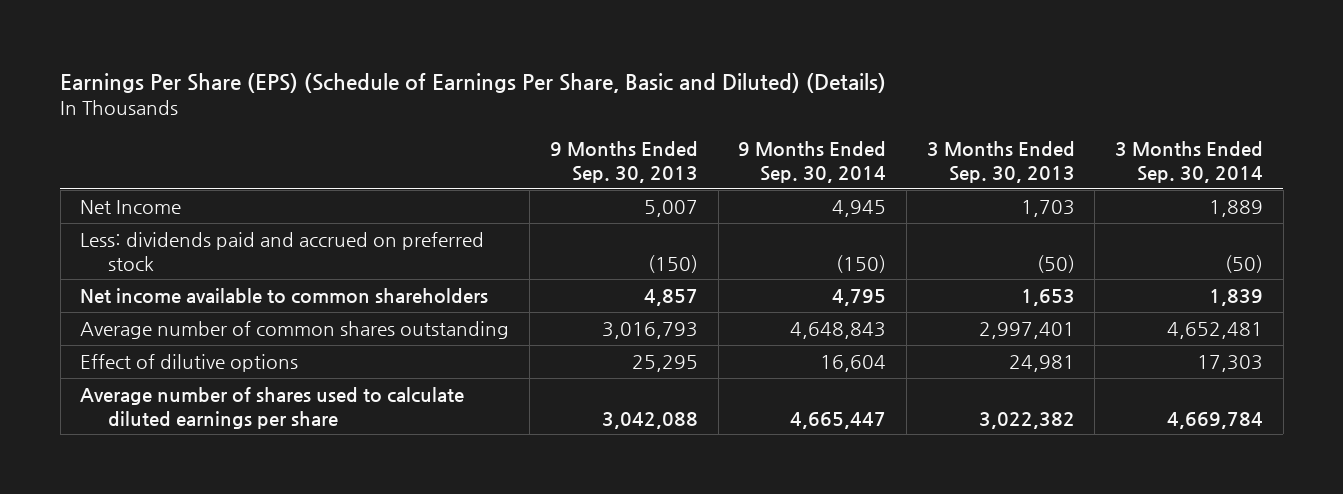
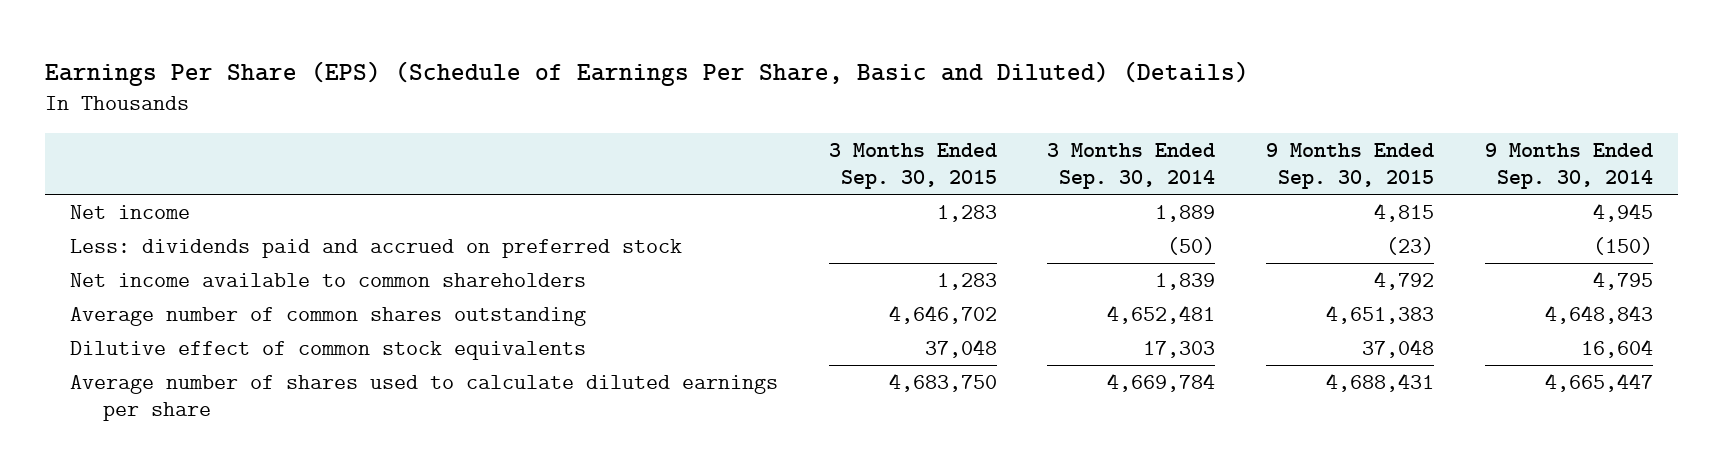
- | 9 Months Ended Sep. 30, 2013 | 9 Months Ended Sep. 30, 2014 | 3 Months Ended Sep. 30, 2013 | 3 Months Ended Sep. 30, 2014
+ | 3 Months Ended Sep. 30, 2015 | 3 Months Ended Sep. 30, 2014 | 9 Months Ended Sep. 30, 2015 | 9 Months Ended Sep. 30, 2014
- Net Income | 5,007 | 4,945 | 1,703 | 1,889
+ Net income | 1,283 | 1,889 | 4,815 | 4,945
- Effect of dilutive options | 25,295 | 16,604 | 24,981 | 17,303
+ Dilutive effect of common stock equivalents | 37,048 | 17,303 | 37,048 | 16,604

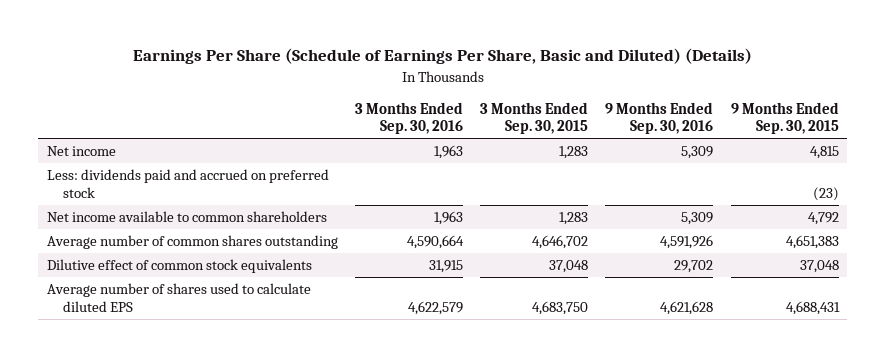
- Earnings Per Share (EPS) (Schedule of Earnings Per Share, Basic and Diluted) (Details)
+ Earnings Per Share (Schedule of Earnings Per Share, Basic and Diluted) (Details)
- | 3 Months Ended Sep. 30, 2015 | 3 Months Ended Sep. 30, 2014 | 9 Months Ended Sep. 30, 2015 | 9 Months Ended Sep. 30, 2014
+ | 3 Months Ended Sep. 30, 2016 | 3 Months Ended Sep. 30, 2015 | 9 Months Ended Sep. 30, 2016 | 9 Months Ended Sep. 30, 2015
- Average number of shares used to calculate diluted earnings per share | 4,683,750 | 4,669,784 | 4,688,431 | 4,665,447
+ Average number of shares used to calculate diluted EPS | 4,622,579 | 4,683,750 | 4,621,628 | 4,688,431

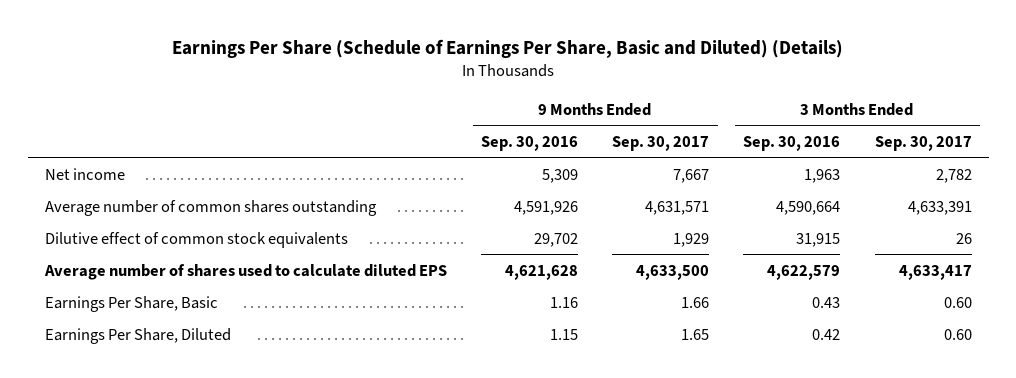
- | 3 Months Ended Sep. 30, 2016 | 3 Months Ended Sep. 30, 2015 | 9 Months Ended Sep. 30, 2016 | 9 Months Ended Sep. 30, 2015
+ | 9 Months Ended Sep. 30, 2016 | 9 Months Ended Sep. 30, 2017 | 3 Months Ended Sep. 30, 2016 | 3 Months Ended Sep. 30, 2017
- Less: dividends paid and accrued on preferred stock | | | | (23)
- Net income available to common shareholders | 1,963 | 1,283 | 5,309 | 4,792
+ Earnings Per Share, Basic | 1.16 | 1.66 | 0.43 | 0.60
+ Earnings Per Share, Diluted | 1.15 | 1.65 | 0.42 | 0.60

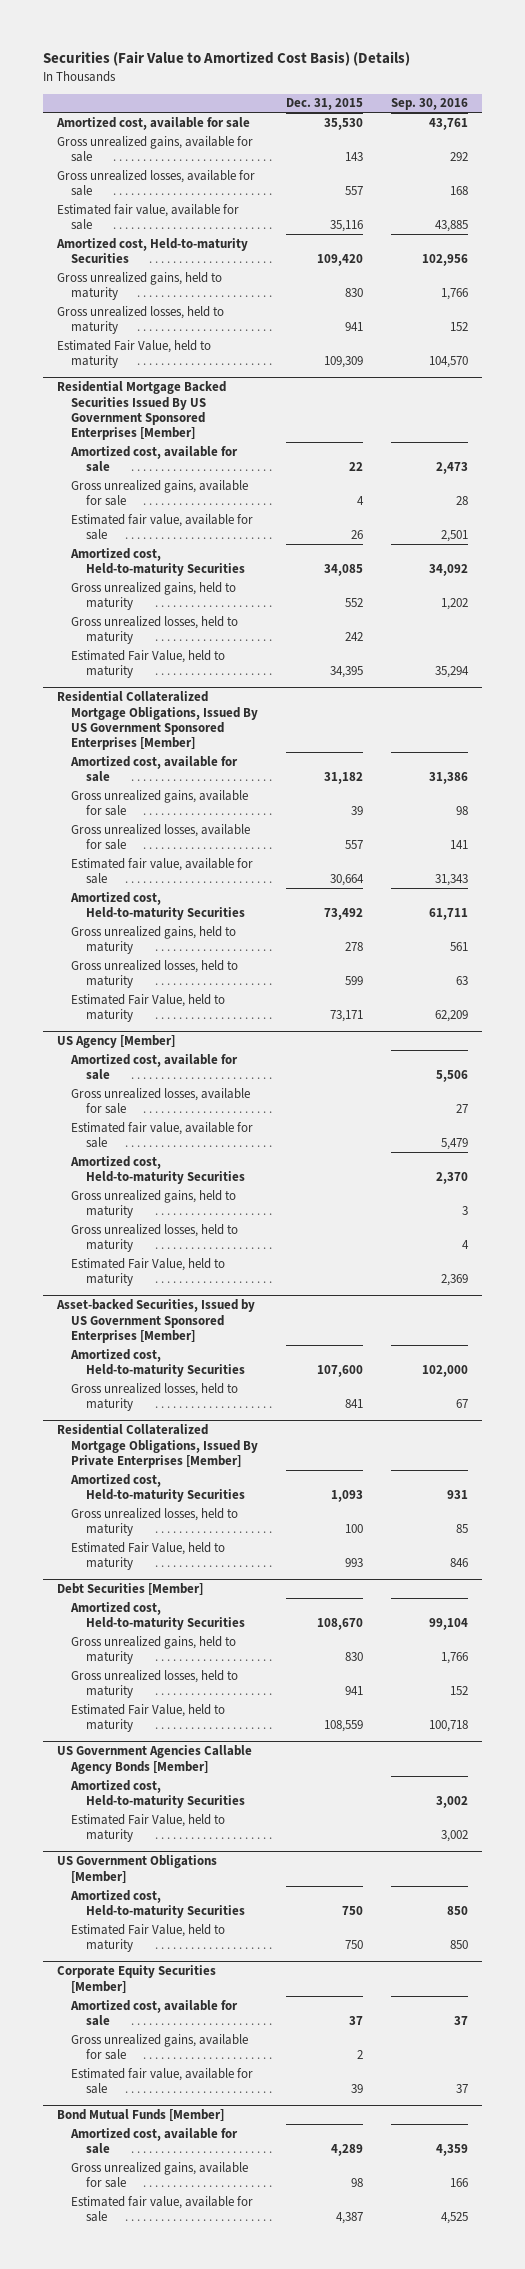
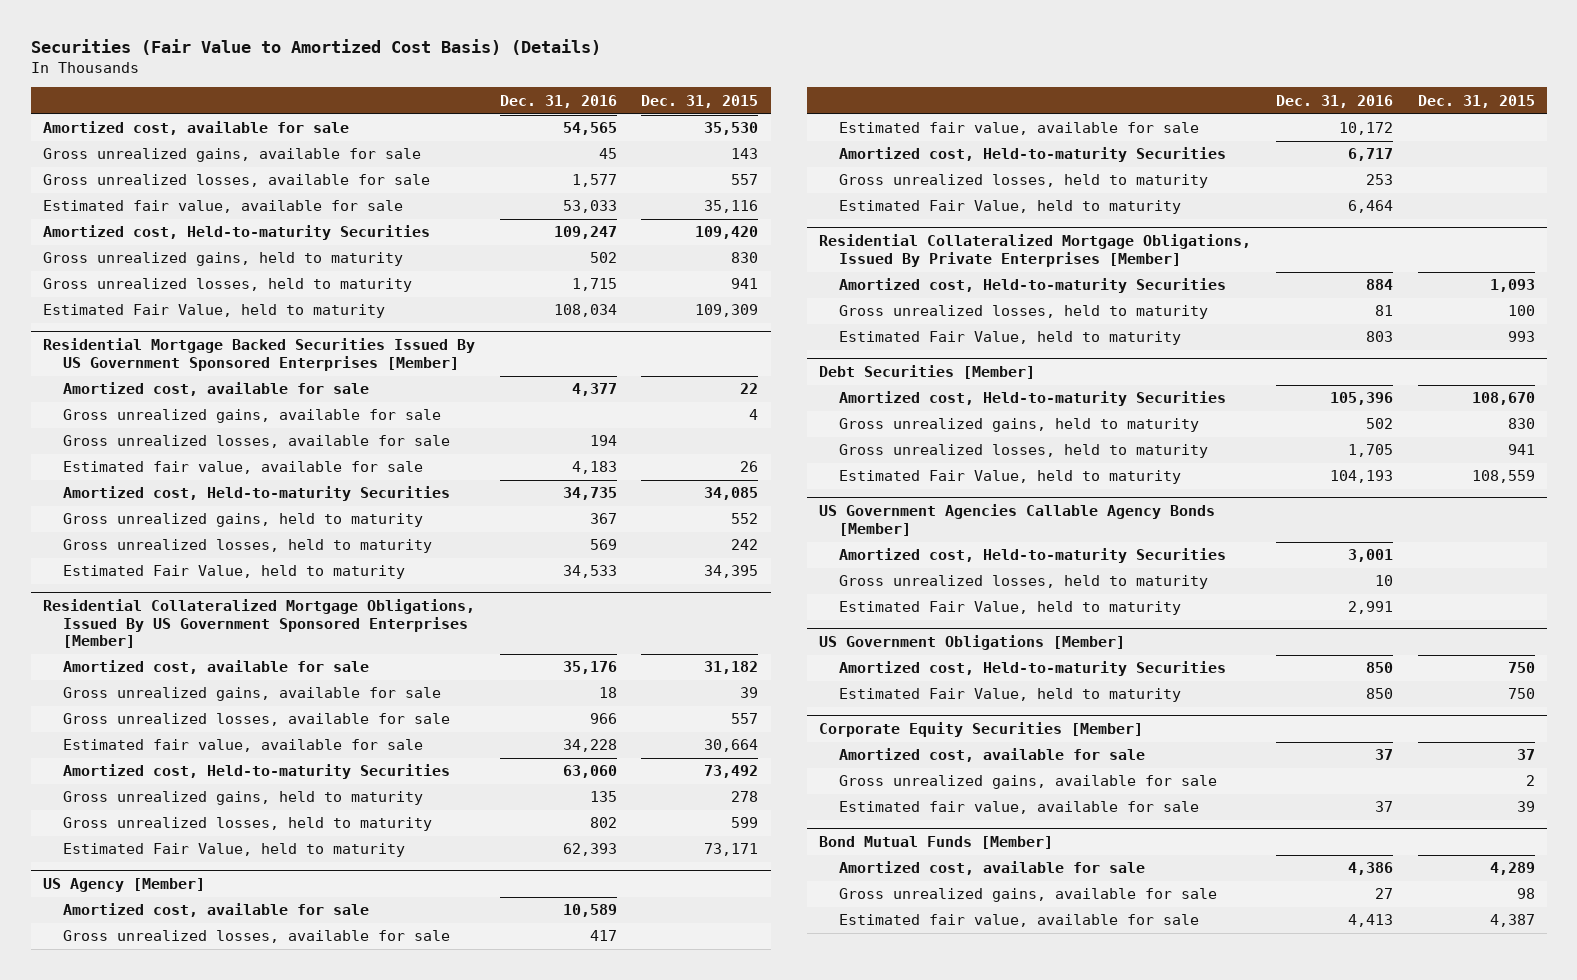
- | Dec. 31, 2015 | Sep. 30, 2016
+ | Dec. 31, 2016 | Dec. 31, 2015
@ Residential Mortgage Backed Securities Issued By US Government Sponsored Enterprises [Member]
+ Gross unrealized losses, available for sale | 194 |
@ US Agency [Member]
- Gross unrealized gains, held to maturity | | 3
- Asset-backed Securities, Issued by US Government Sponsored Enterprises [Member]
- Amortized cost, Held-to-maturity Securities | 107,600 | 102,000
- Gross unrealized losses, held to maturity | 841 | 67
@ US Government Agencies Callable Agency Bonds [Member]
+ Gross unrealized losses, held to maturity | 10 |

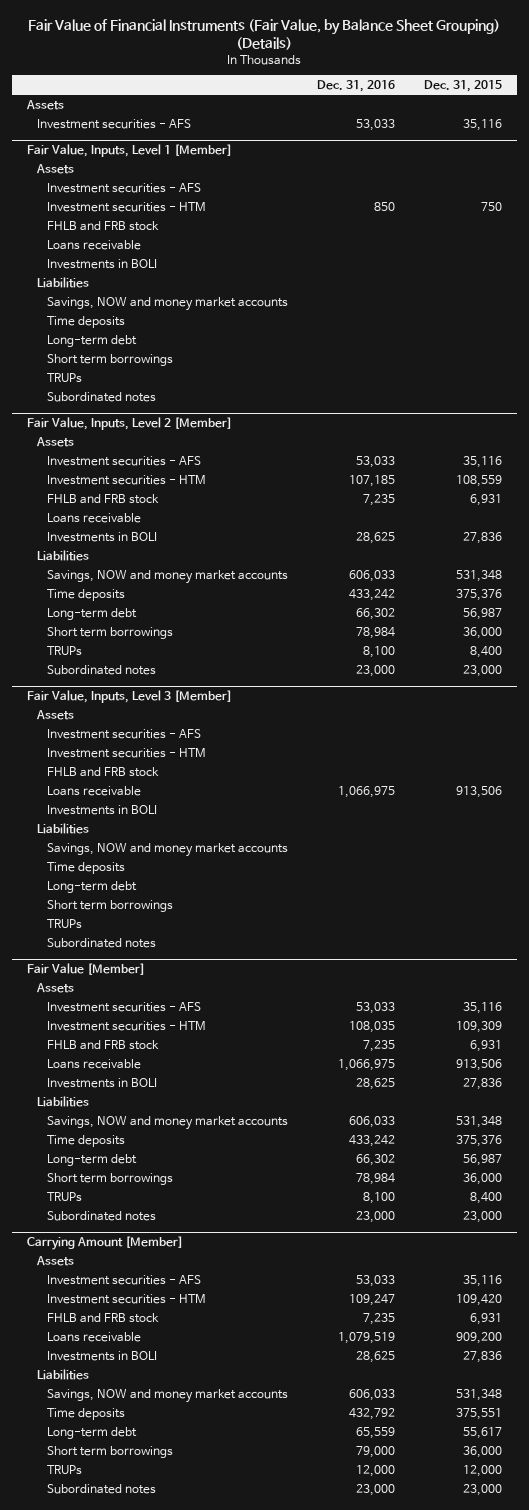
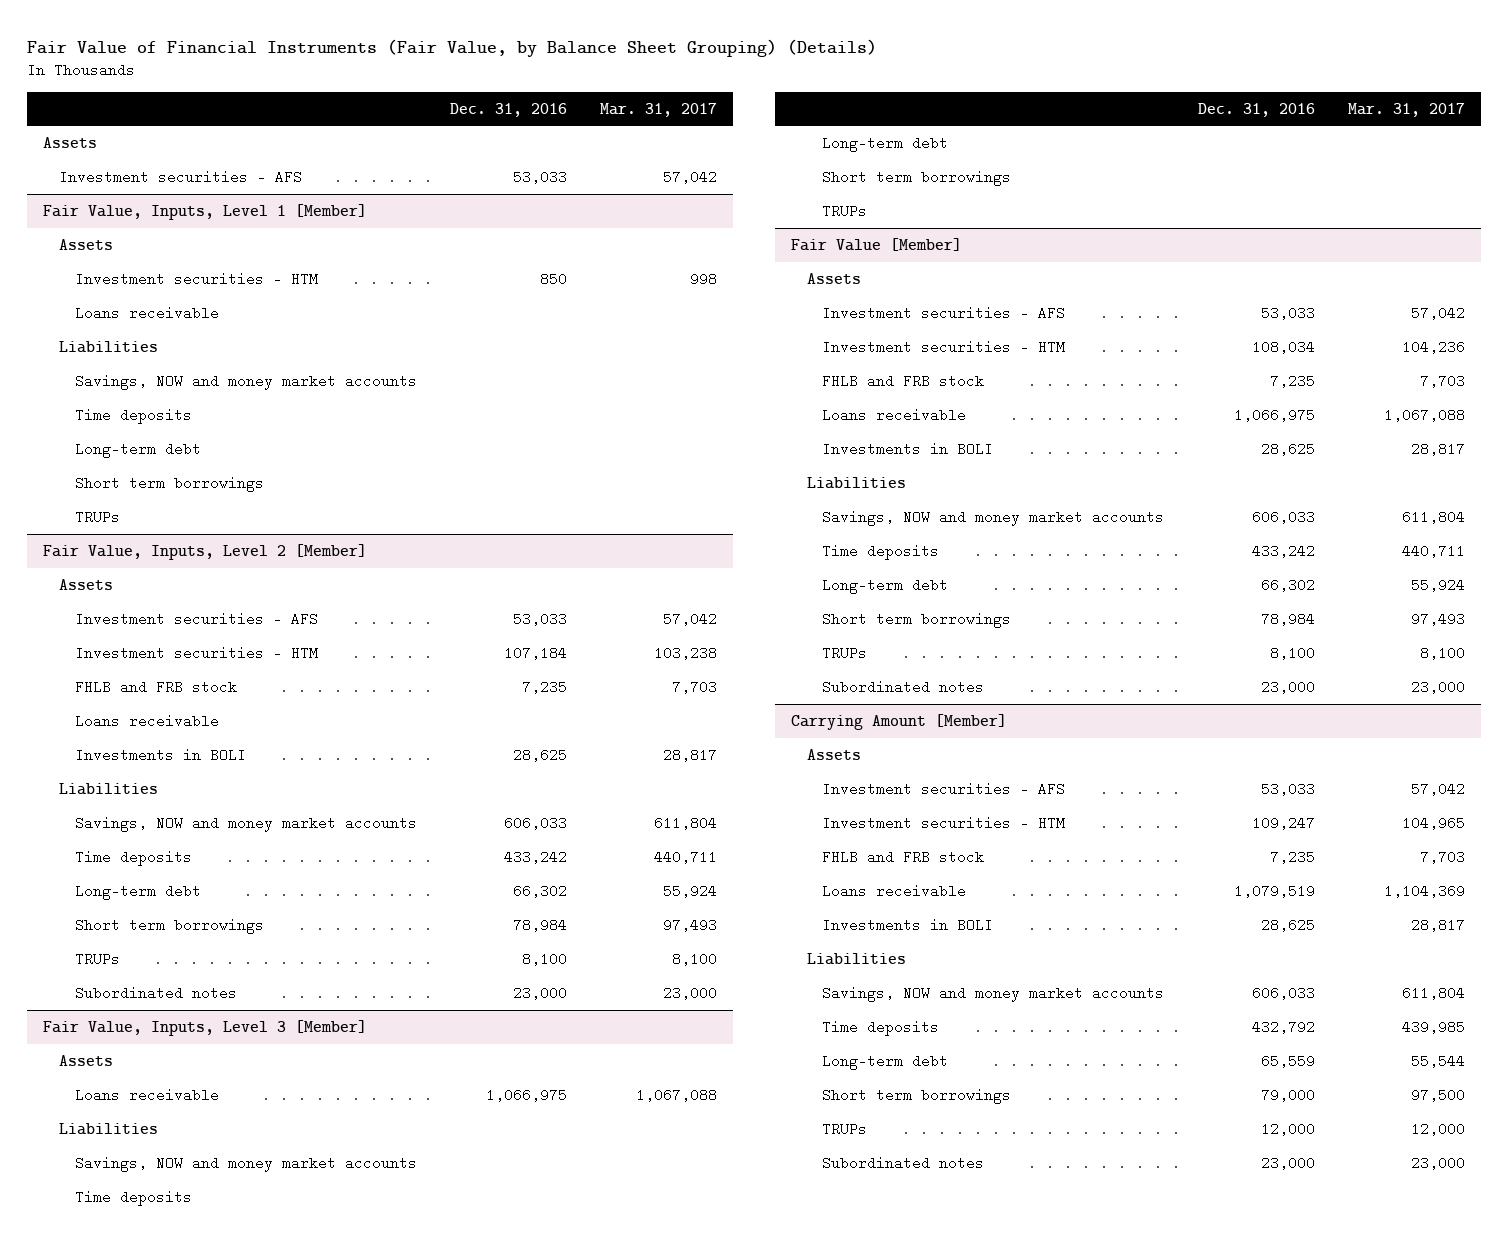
- | Dec. 31, 2016 | Dec. 31, 2015
+ | Dec. 31, 2016 | Mar. 31, 2017
@ Fair Value, Inputs, Level 1 [Member]
- Investment securities - AFS
- FHLB and FRB stock
- Investments in BOLI
- Subordinated notes
@ Fair Value, Inputs, Level 2 [Member]
- Investment securities - HTM | 107,185 | 108,559
+ Investment securities - HTM | 107,184 | 103,238
@ Fair Value, Inputs, Level 3 [Member]
- Investment securities - AFS
- Investment securities - HTM
- FHLB and FRB stock
- Investments in BOLI
- Subordinated notes
@ Fair Value [Member]
- Investment securities - HTM | 108,035 | 109,309
+ Investment securities - HTM | 108,034 | 104,236

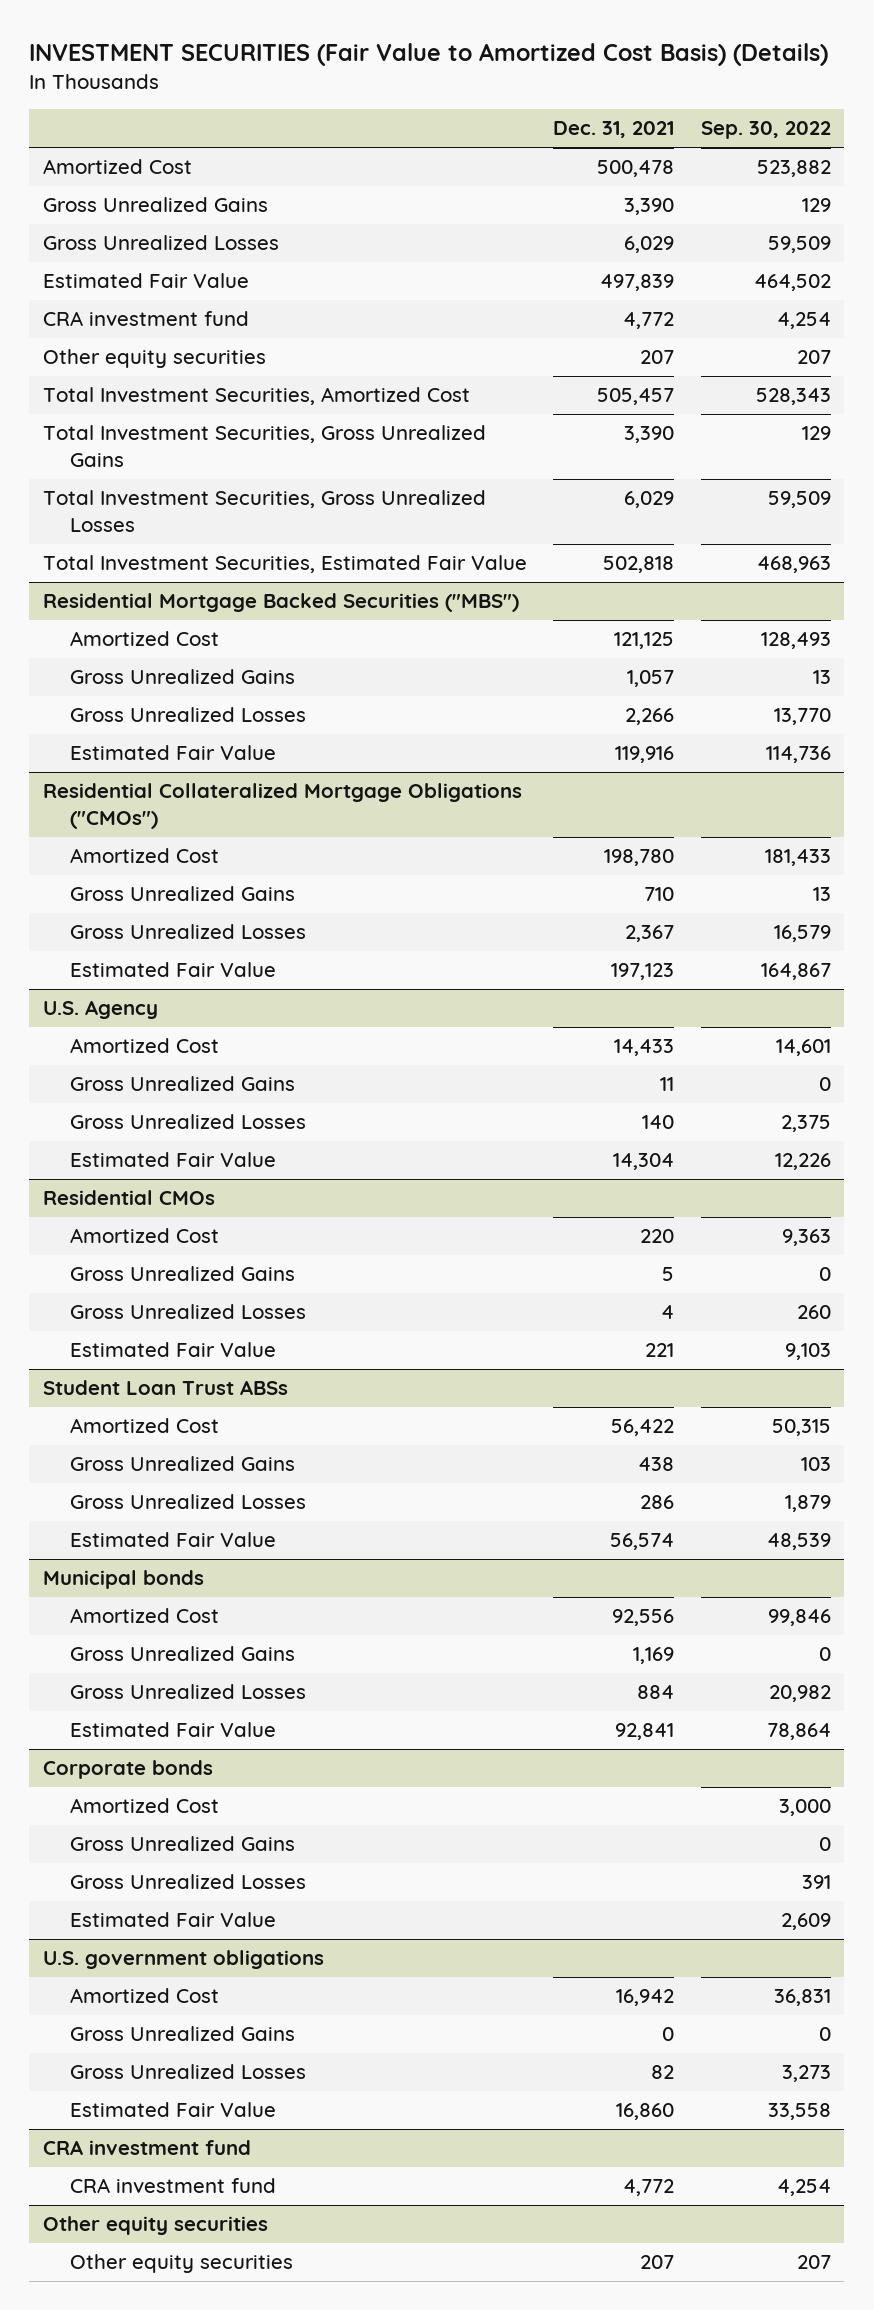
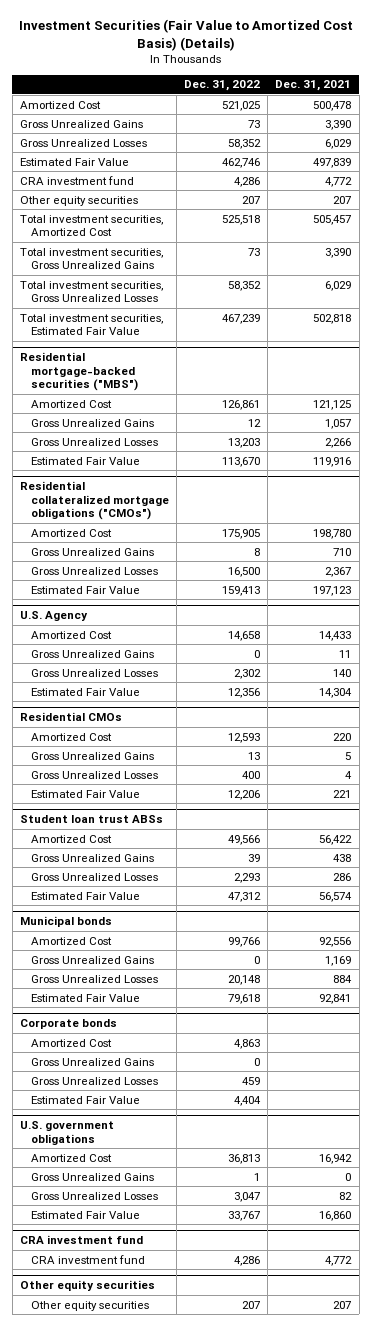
- INVESTMENT SECURITIES (Fair Value to Amortized Cost Basis) (Details)
+ Investment Securities (Fair Value to Amortized Cost Basis) (Details)
- | Dec. 31, 2021 | Sep. 30, 2022
+ | Dec. 31, 2022 | Dec. 31, 2021
- Total Investment Securities, Amortized Cost | 505,457 | 528,343
- Total Investment Securities, Gross Unrealized Gains | 3,390 | 129
- Total Investment Securities, Gross Unrealized Losses | 6,029 | 59,509
- Total Investment Securities, Estimated Fair Value | 502,818 | 468,963
- Residential Mortgage Backed Securities ("MBS")
+ Total investment securities, Amortized Cost | 525,518 | 505,457
+ Total investment securities, Gross Unrealized Gains | 73 | 3,390
+ Total investment securities, Gross Unrealized Losses | 58,352 | 6,029
+ Total investment securities, Estimated Fair Value | 467,239 | 502,818
+ Residential mortgage-backed securities ("MBS")
- Residential Collateralized Mortgage Obligations ("CMOs")
+ Residential collateralized mortgage obligations ("CMOs")
- Student Loan Trust ABSs
+ Student loan trust ABSs

